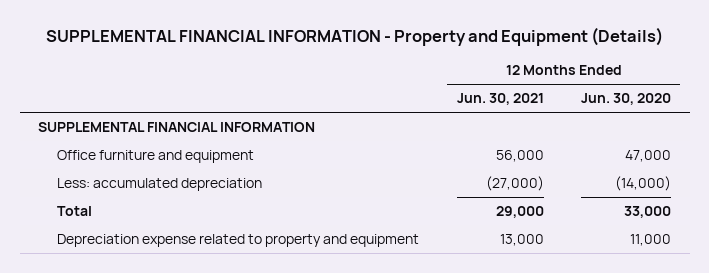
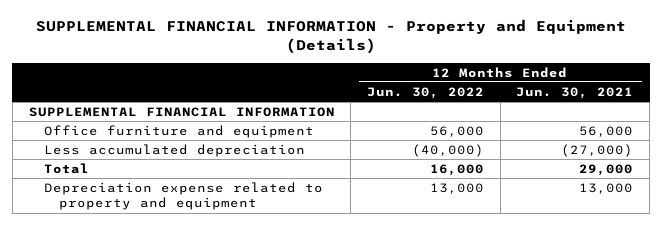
- | 12 Months Ended Jun. 30, 2021 | 12 Months Ended Jun. 30, 2020
+ | 12 Months Ended Jun. 30, 2022 | 12 Months Ended Jun. 30, 2021
- Less: accumulated depreciation | (27,000) | (14,000)
+ Less accumulated depreciation | (40,000) | (27,000)

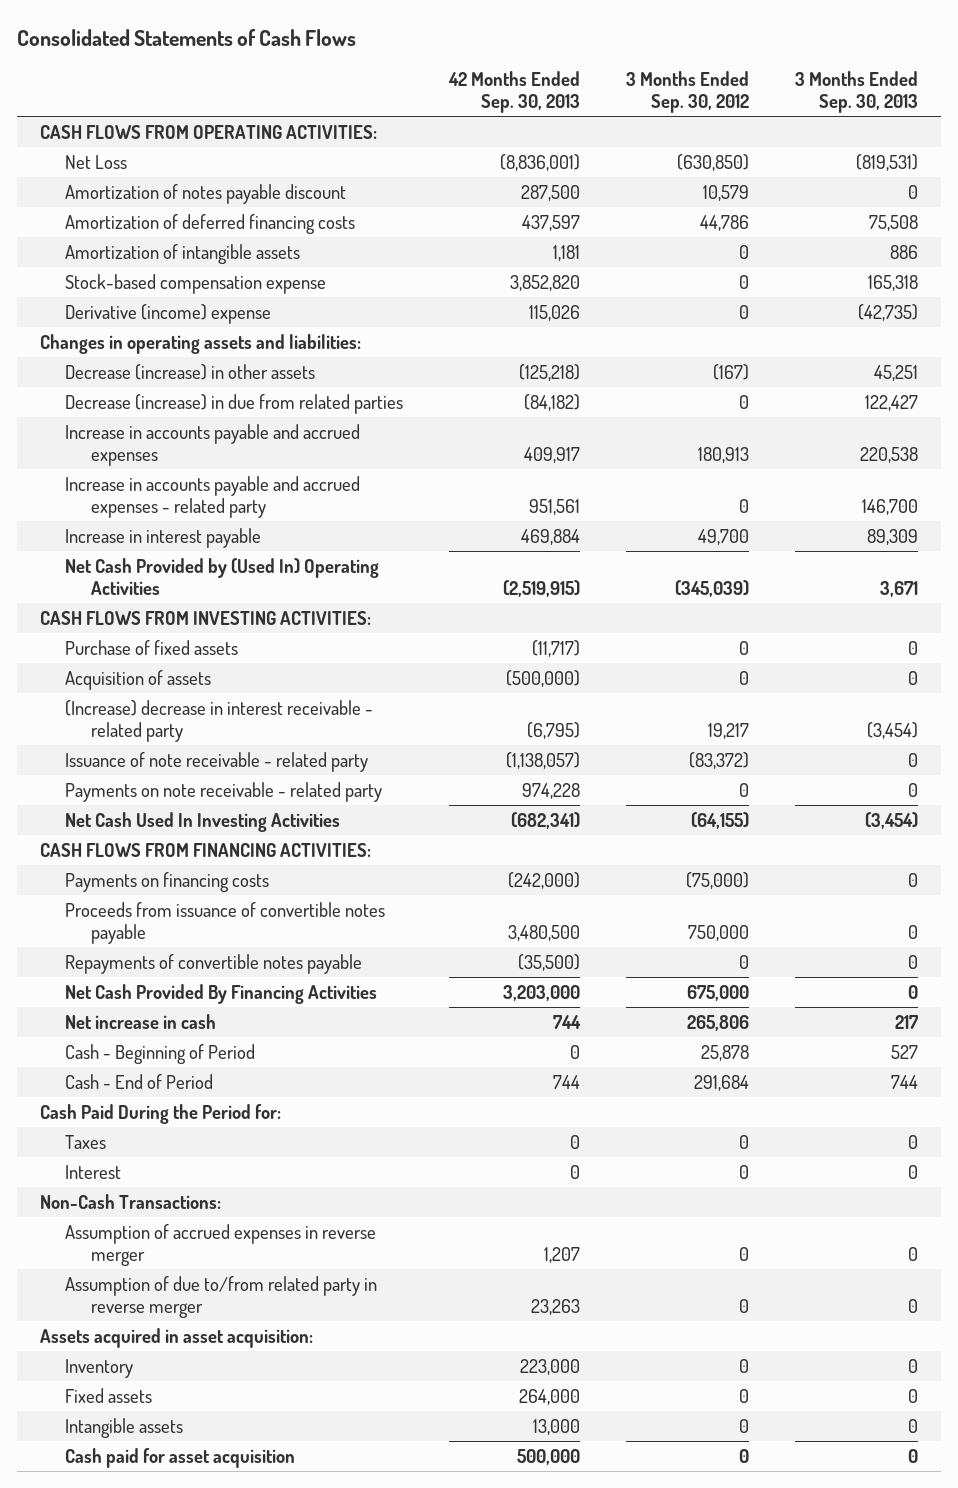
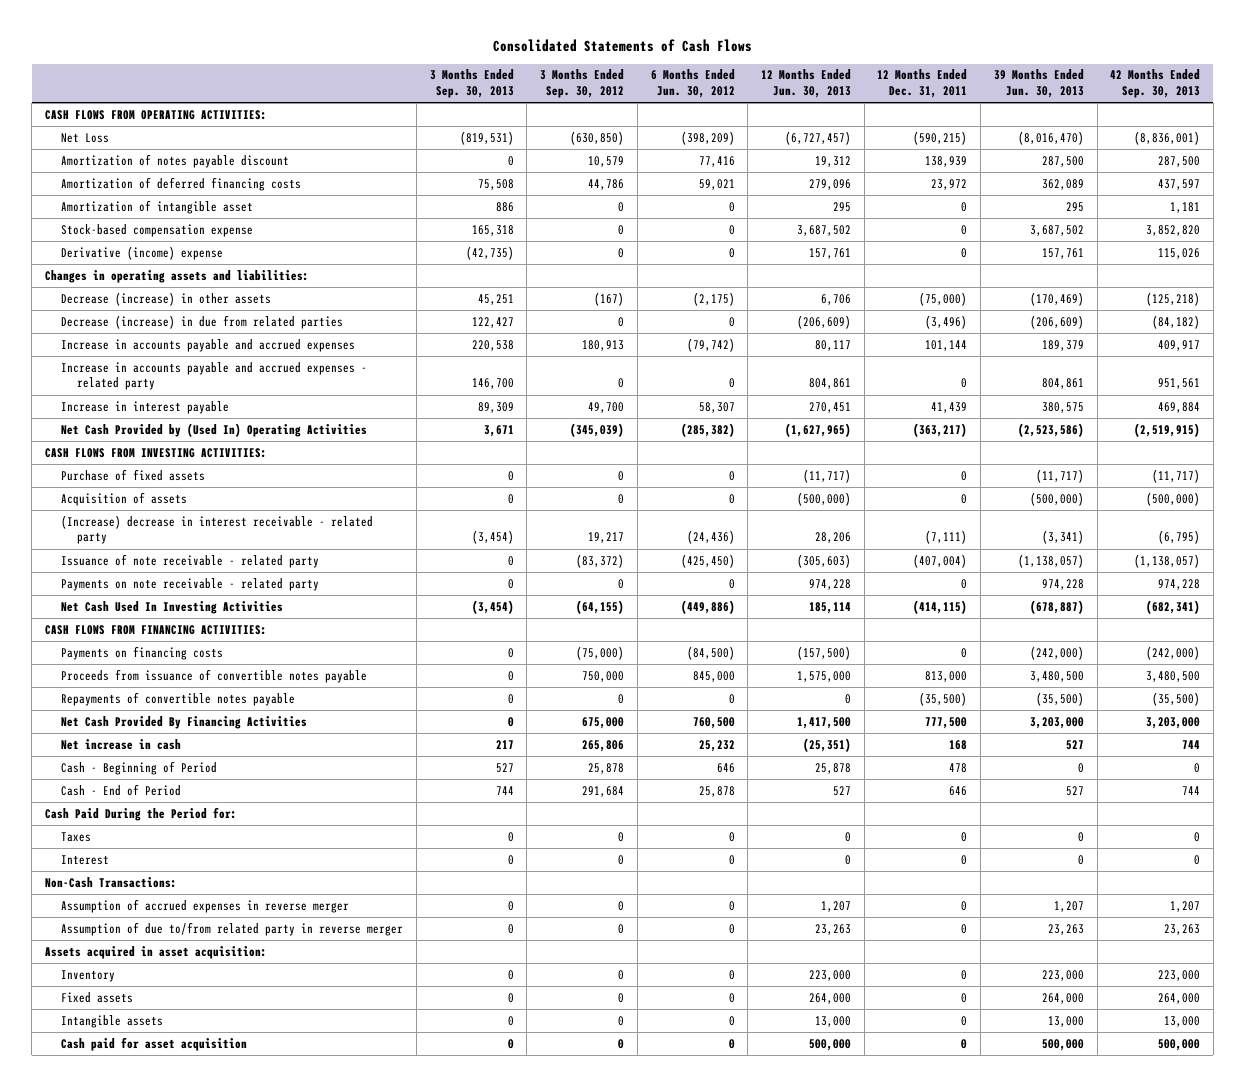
- | 42 Months Ended Sep. 30, 2013 | 3 Months Ended Sep. 30, 2012 | 3 Months Ended Sep. 30, 2013
+ | 3 Months Ended Sep. 30, 2013 | 3 Months Ended Sep. 30, 2012 | 6 Months Ended Jun. 30, 2012 | 12 Months Ended Jun. 30, 2013 | 12 Months Ended Dec. 31, 2011 | 39 Months Ended Jun. 30, 2013 | 42 Months Ended Sep. 30, 2013
- Amortization of intangible assets | 1,181 | 0 | 886
+ Amortization of intangible asset | 886 | 0 | 0 | 295 | 0 | 295 | 1,181

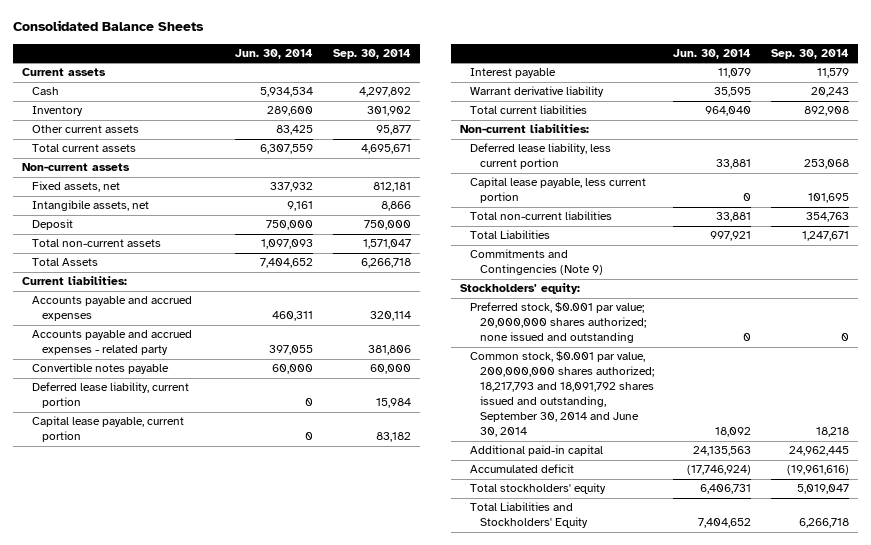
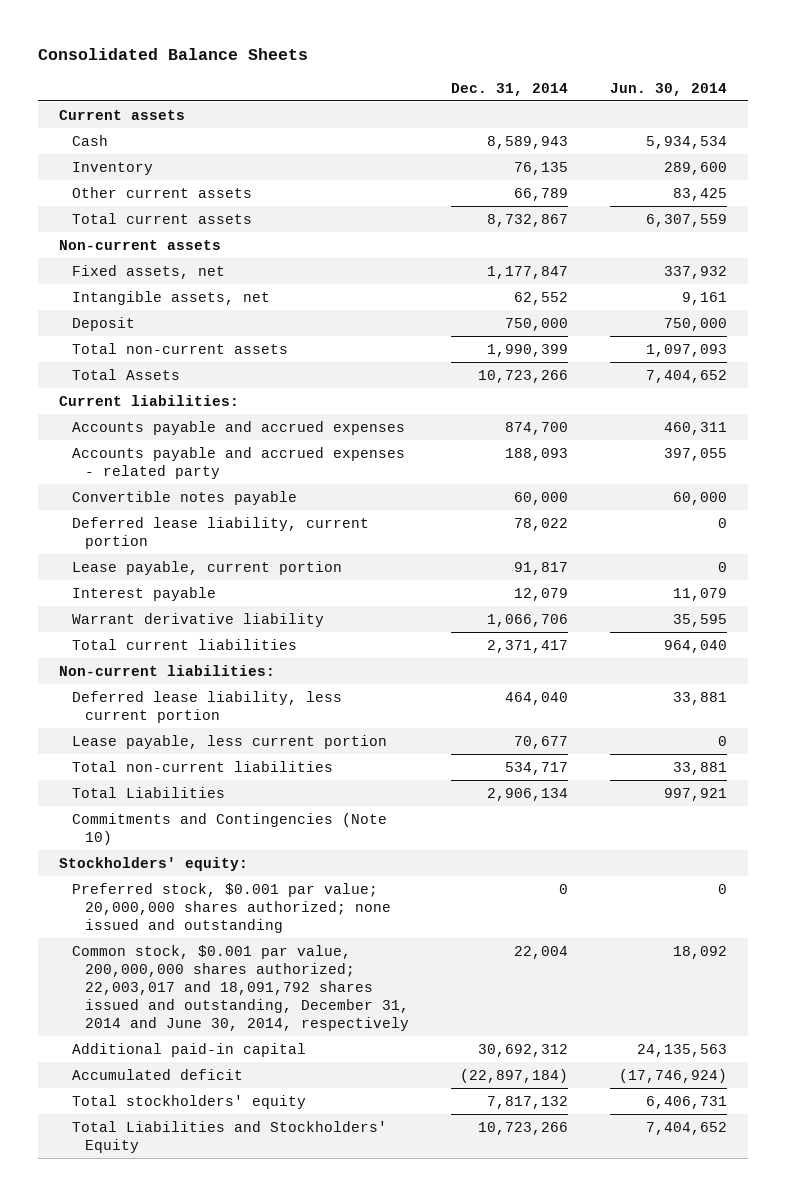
- | Jun. 30, 2014 | Sep. 30, 2014
+ | Dec. 31, 2014 | Jun. 30, 2014
- Intangibile assets, net | 9,161 | 8,866
+ Intangible assets, net | 62,552 | 9,161
- Capital lease payable, current portion | 0 | 83,182
+ Lease payable, current portion | 91,817 | 0
- Capital lease payable, less current portion | 0 | 101,695
+ Lease payable, less current portion | 70,677 | 0
- Commitments and Contingencies (Note 9)
+ Commitments and Contingencies (Note 10)
- Common stock, $0.001 par value, 200,000,000 shares authorized; 18,217,793 and 18,091,792 shares issued and outstanding, September 30, 2014 and June 30, 2014 | 18,092 | 18,218
+ Common stock, $0.001 par value, 200,000,000 shares authorized; 22,003,017 and 18,091,792 shares issued and outstanding, December 31, 2014 and June 30, 2014, respectively | 22,004 | 18,092

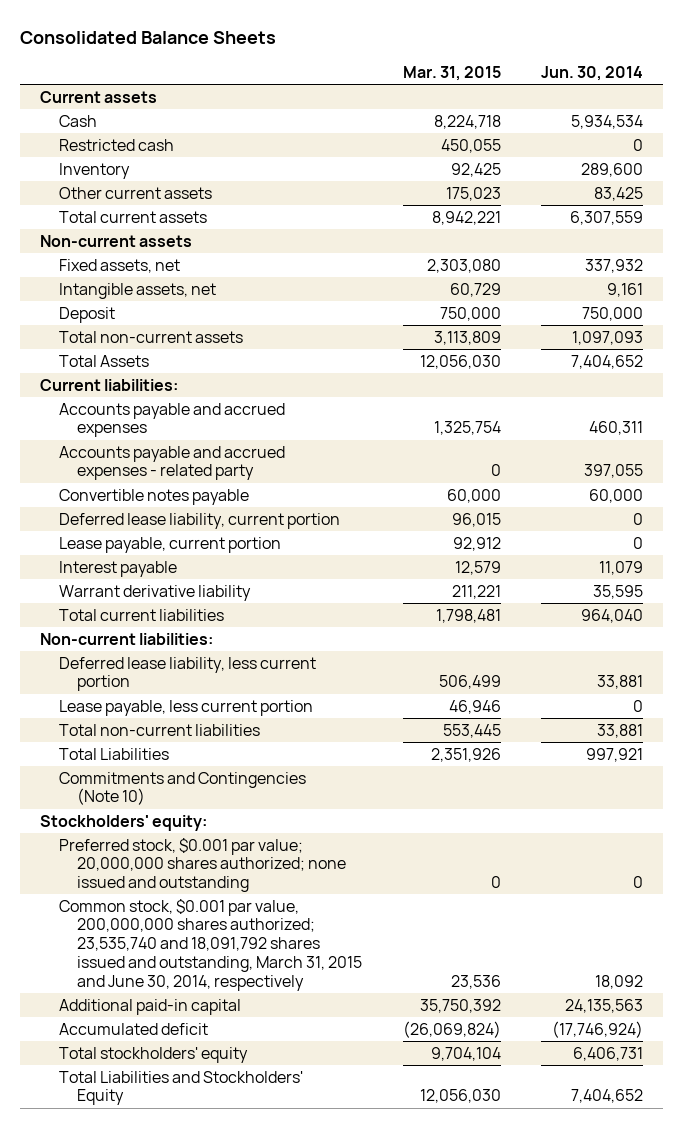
- | Dec. 31, 2014 | Jun. 30, 2014
+ | Mar. 31, 2015 | Jun. 30, 2014
+ Restricted cash | 450,055 | 0
- Common stock, $0.001 par value, 200,000,000 shares authorized; 22,003,017 and 18,091,792 shares issued and outstanding, December 31, 2014 and June 30, 2014, respectively | 22,004 | 18,092
+ Common stock, $0.001 par value, 200,000,000 shares authorized; 23,535,740 and 18,091,792 shares issued and outstanding, March 31, 2015 and June 30, 2014, respectively | 23,536 | 18,092

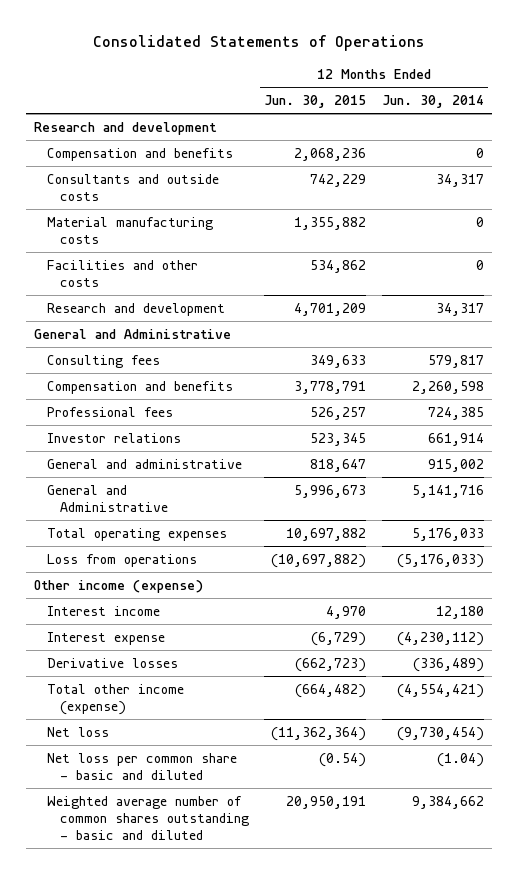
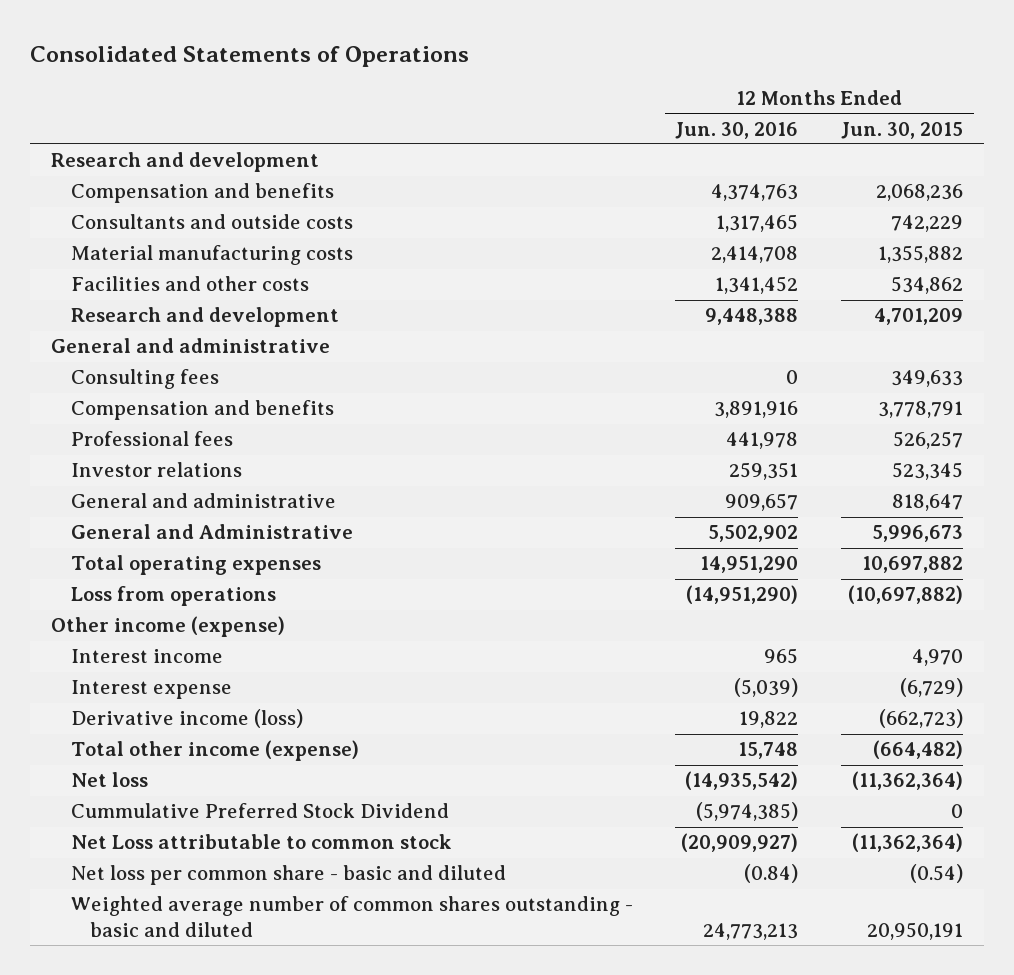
- | 12 Months Ended Jun. 30, 2015 | 12 Months Ended Jun. 30, 2014
+ | 12 Months Ended Jun. 30, 2016 | 12 Months Ended Jun. 30, 2015
- General and Administrative
+ General and administrative
- Derivative losses | (662,723) | (336,489)
+ Derivative income (loss) | 19,822 | (662,723)
+ Cummulative Preferred Stock Dividend | (5,974,385) | 0
+ Net Loss attributable to common stock | (20,909,927) | (11,362,364)

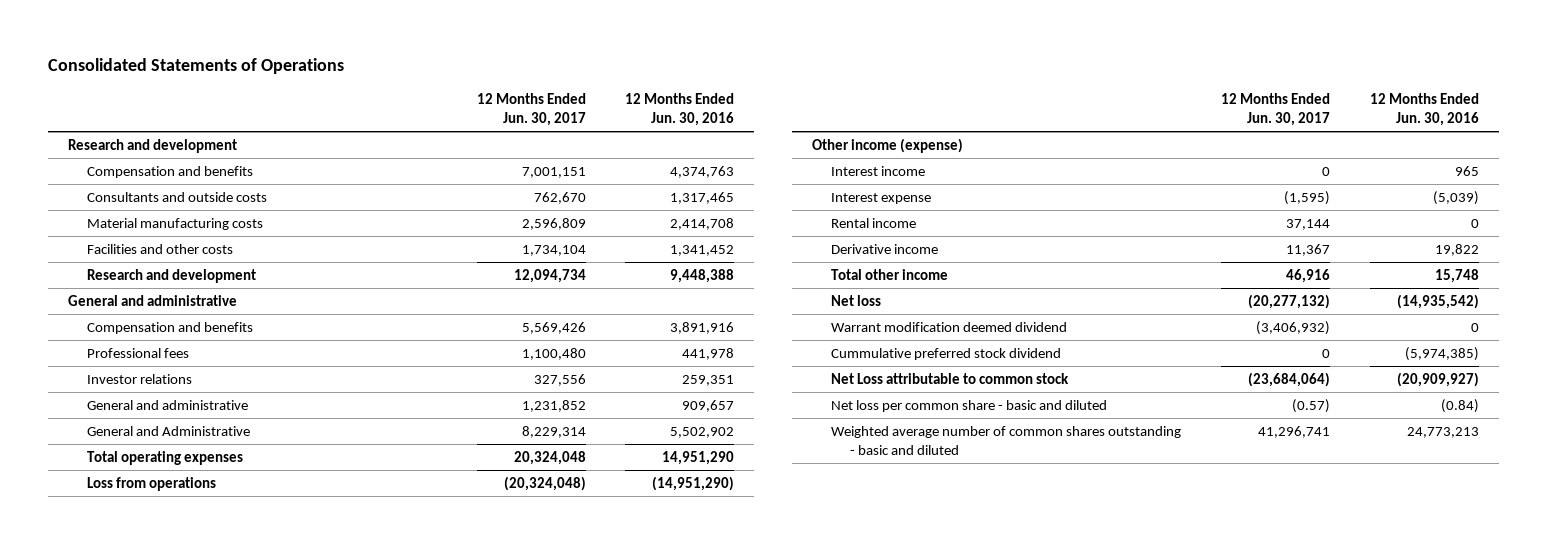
- | 12 Months Ended Jun. 30, 2016 | 12 Months Ended Jun. 30, 2015
+ | 12 Months Ended Jun. 30, 2017 | 12 Months Ended Jun. 30, 2016
- Consulting fees | 0 | 349,633
- Derivative income (loss) | 19,822 | (662,723)
- Total other income (expense) | 15,748 | (664,482)
+ Rental income | 37,144 | 0
+ Derivative income | 11,367 | 19,822
+ Total other income | 46,916 | 15,748
- Cummulative Preferred Stock Dividend | (5,974,385) | 0
+ Warrant modification deemed dividend | (3,406,932) | 0
+ Cummulative preferred stock dividend | 0 | (5,974,385)

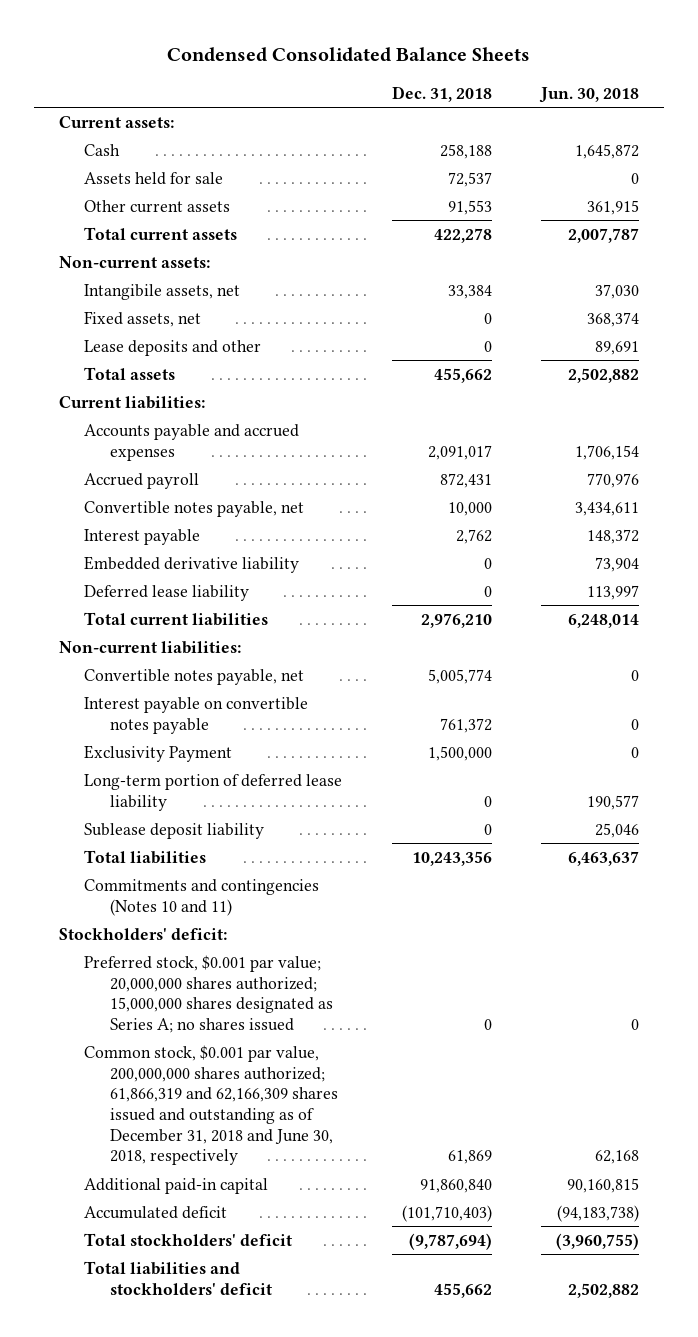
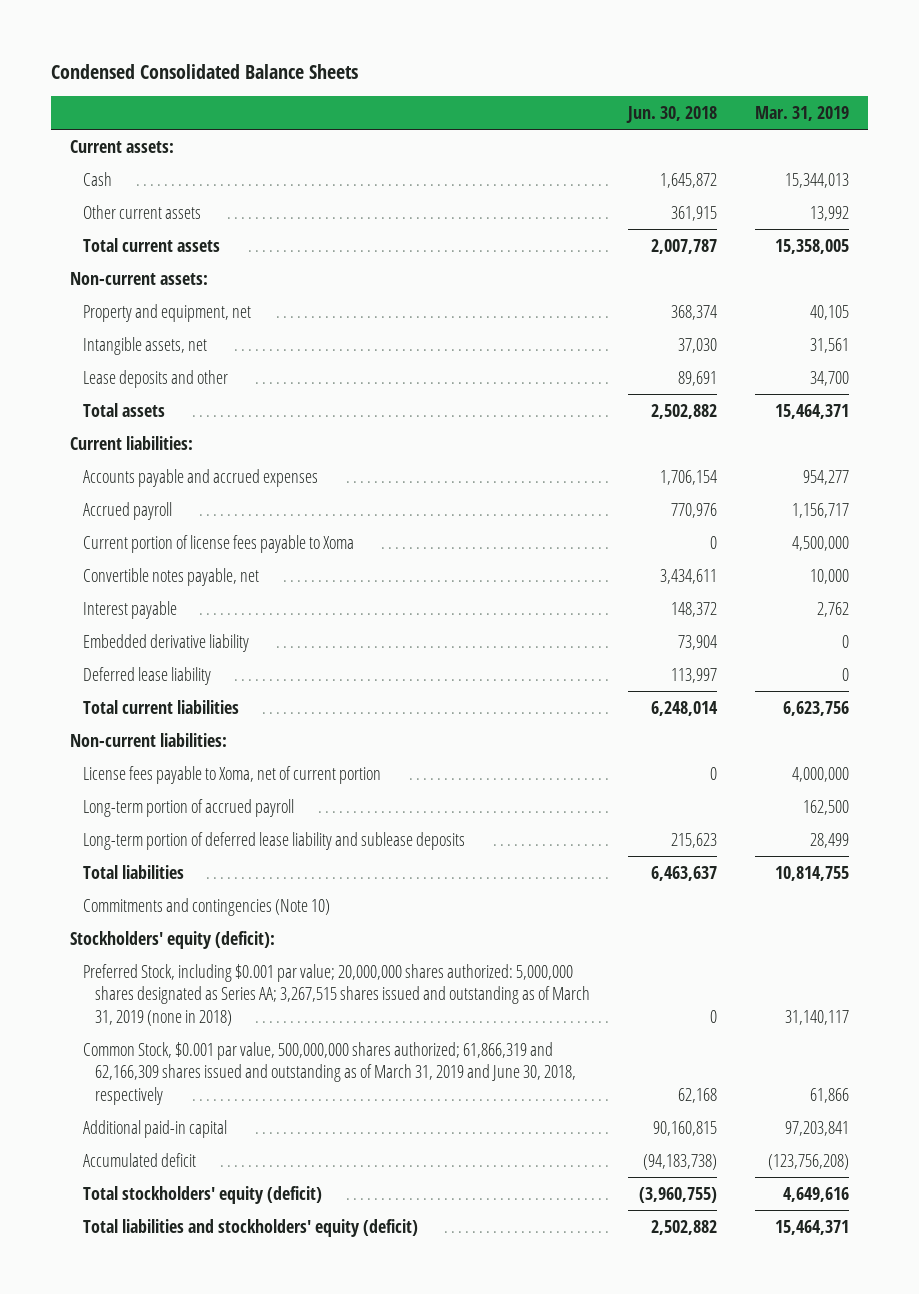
- | Dec. 31, 2018 | Jun. 30, 2018
+ | Jun. 30, 2018 | Mar. 31, 2019
- Assets held for sale | 72,537 | 0
- Intangibile assets, net | 33,384 | 37,030
- Fixed assets, net | 0 | 368,374
+ Property and equipment, net | 368,374 | 40,105
+ Intangible assets, net | 37,030 | 31,561
+ Current portion of license fees payable to Xoma | 0 | 4,500,000
- Convertible notes payable, net | 5,005,774 | 0
- Interest payable on convertible notes payable | 761,372 | 0
- Exclusivity Payment | 1,500,000 | 0
- Long-term portion of deferred lease liability | 0 | 190,577
- Sublease deposit liability | 0 | 25,046
+ License fees payable to Xoma, net of current portion | 0 | 4,000,000
+ Long-term portion of accrued payroll | | 162,500
+ Long-term portion of deferred lease liability and sublease deposits | 215,623 | 28,499
- Commitments and contingencies (Notes 10 and 11)
- Stockholders' deficit:
- Preferred stock, $0.001 par value; 20,000,000 shares authorized; 15,000,000 shares designated as Series A; no shares issued | 0 | 0
- Common stock, $0.001 par value, 200,000,000 shares authorized; 61,866,319 and 62,166,309 shares issued and outstanding as of December 31, 2018 and June 30, 2018, respectively | 61,869 | 62,168
+ Commitments and contingencies (Note 10)
+ Stockholders' equity (deficit):
+ Preferred Stock, including $0.001 par value; 20,000,000 shares authorized: 5,000,000 shares designated as Series AA; 3,267,515 shares issued and outstanding as of March 31, 2019 (none in 2018) | 0 | 31,140,117
+ Common Stock, $0.001 par value, 500,000,000 shares authorized; 61,866,319 and 62,166,309 shares issued and outstanding as of March 31, 2019 and June 30, 2018, respectively | 62,168 | 61,866
- Total stockholders' deficit | (9,787,694) | (3,960,755)
- Total liabilities and stockholders' deficit | 455,662 | 2,502,882
+ Total stockholders' equity (deficit) | (3,960,755) | 4,649,616
+ Total liabilities and stockholders' equity (deficit) | 2,502,882 | 15,464,371

